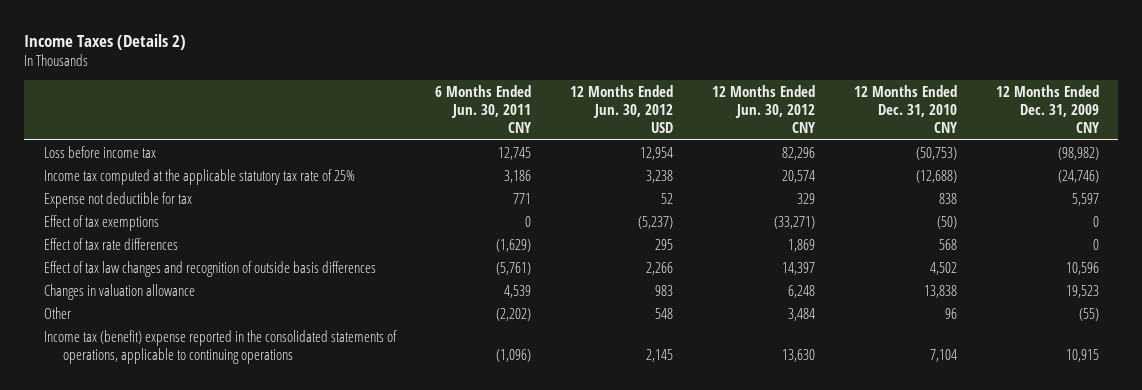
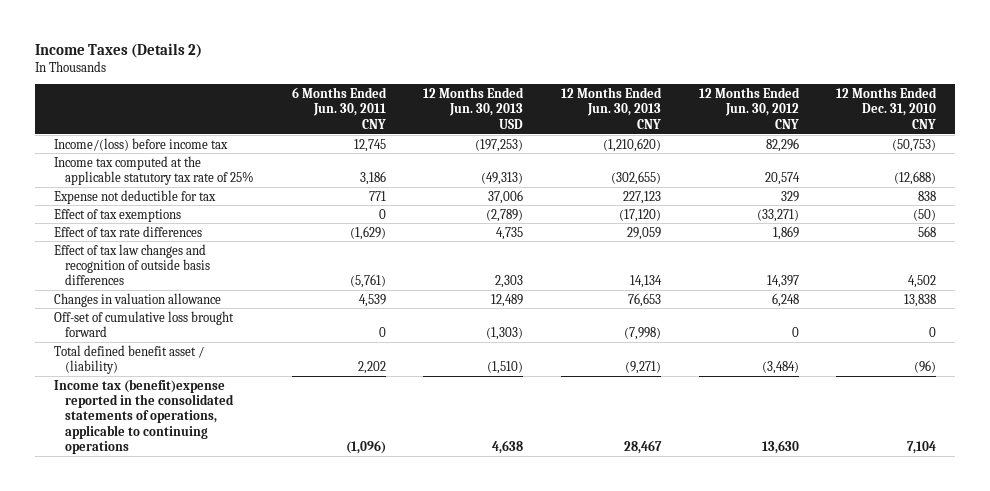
- | 6 Months Ended Jun. 30, 2011 CNY | 12 Months Ended Jun. 30, 2012 USD | 12 Months Ended Jun. 30, 2012 CNY | 12 Months Ended Dec. 31, 2010 CNY | 12 Months Ended Dec. 31, 2009 CNY
+ | 6 Months Ended Jun. 30, 2011 CNY | 12 Months Ended Jun. 30, 2013 USD | 12 Months Ended Jun. 30, 2013 CNY | 12 Months Ended Jun. 30, 2012 CNY | 12 Months Ended Dec. 31, 2010 CNY
- Loss before income tax | 12,745 | 12,954 | 82,296 | (50,753) | (98,982)
+ Income/(loss) before income tax | 12,745 | (197,253) | (1,210,620) | 82,296 | (50,753)
- Other | (2,202) | 548 | 3,484 | 96 | (55)
- Income tax (benefit) expense reported in the consolidated statements of operations, applicable to continuing operations | (1,096) | 2,145 | 13,630 | 7,104 | 10,915
+ Off-set of cumulative loss brought forward | 0 | (1,303) | (7,998) | 0 | 0
+ Total defined benefit asset / (liability) | 2,202 | (1,510) | (9,271) | (3,484) | (96)
+ Income tax (benefit)expense reported in the consolidated statements of operations, applicable to continuing operations | (1,096) | 4,638 | 28,467 | 13,630 | 7,104

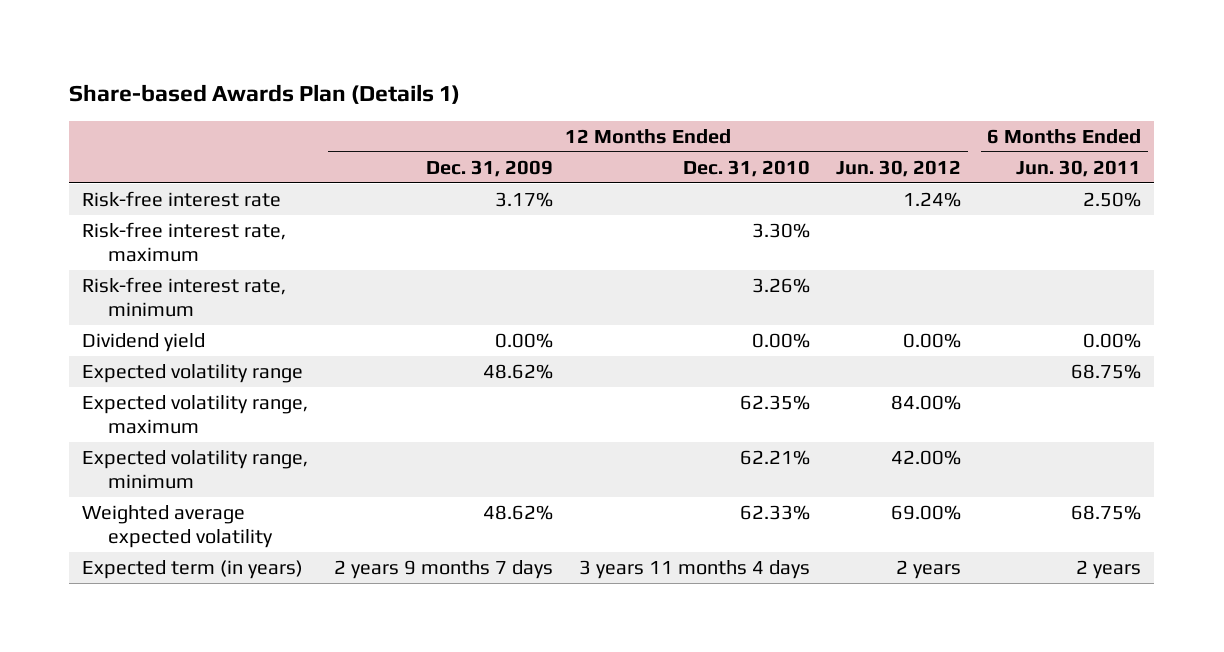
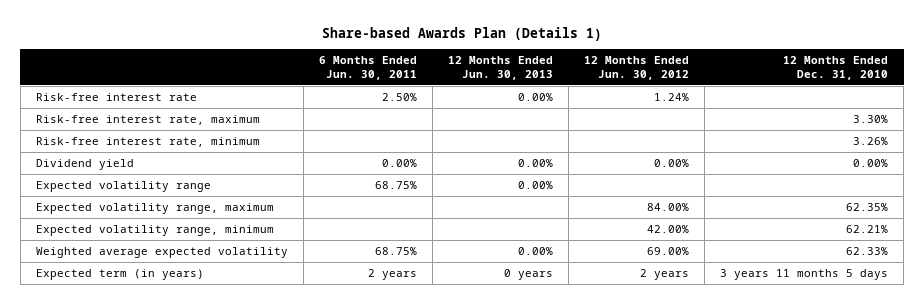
- | 12 Months Ended Dec. 31, 2009 | 12 Months Ended Dec. 31, 2010 | 12 Months Ended Jun. 30, 2012 | 6 Months Ended Jun. 30, 2011
+ | 6 Months Ended Jun. 30, 2011 | 12 Months Ended Jun. 30, 2013 | 12 Months Ended Jun. 30, 2012 | 12 Months Ended Dec. 31, 2010
- Expected term (in years) | 2 years 9 months 7 days | 3 years 11 months 4 days | 2 years | 2 years
+ Expected term (in years) | 2 years | 0 years | 2 years | 3 years 11 months 5 days

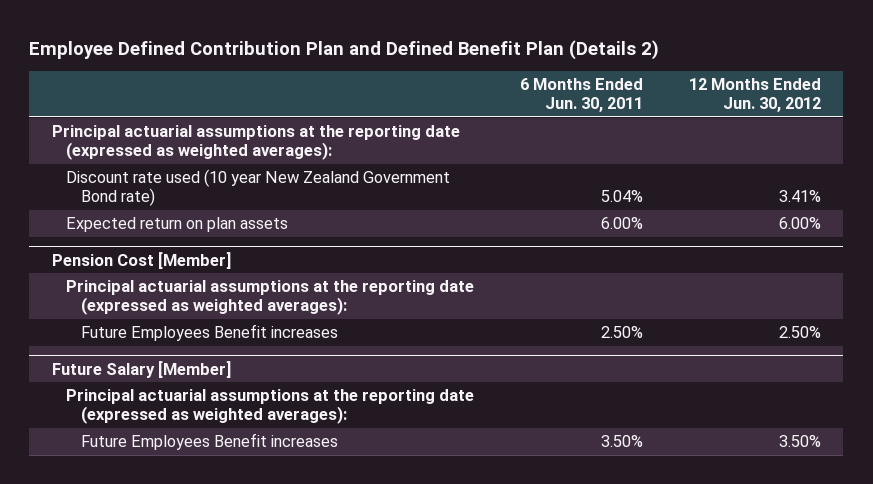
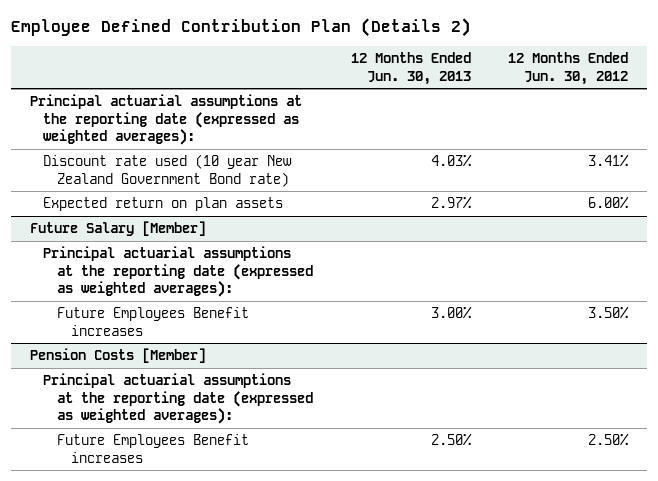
- Employee Defined Contribution Plan and Defined Benefit Plan (Details 2)
+ Employee Defined Contribution Plan (Details 2)
- | 6 Months Ended Jun. 30, 2011 | 12 Months Ended Jun. 30, 2012
+ | 12 Months Ended Jun. 30, 2013 | 12 Months Ended Jun. 30, 2012
- Pension Cost [Member]
- Principal actuarial assumptions at the reporting date (expressed as weighted averages):
- Future Employees Benefit increases | 2.50% | 2.50%
+ Pension Costs [Member]
+ Principal actuarial assumptions at the reporting date (expressed as weighted averages):
+ Future Employees Benefit increases | 2.50% | 2.50%

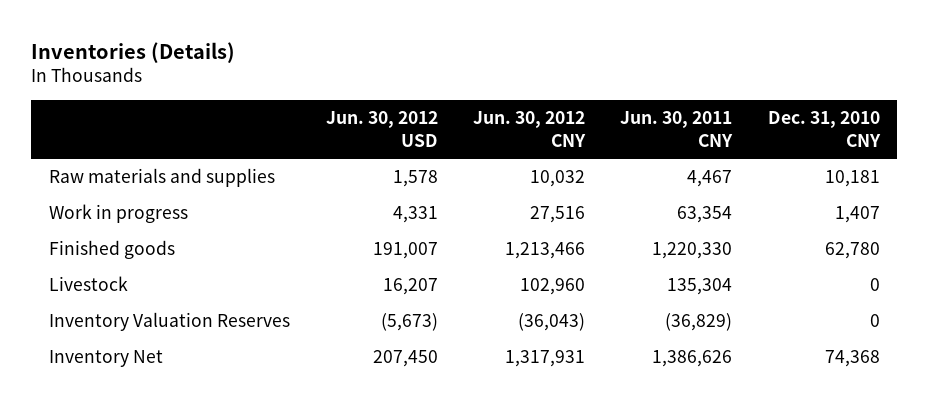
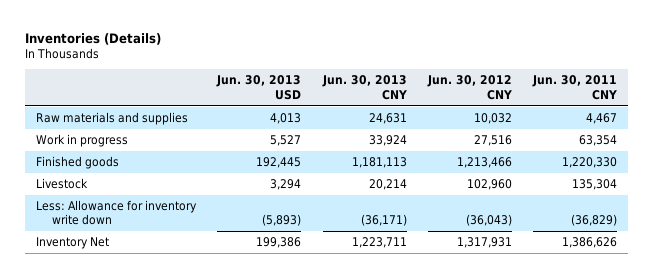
- | Jun. 30, 2012 USD | Jun. 30, 2012 CNY | Jun. 30, 2011 CNY | Dec. 31, 2010 CNY
+ | Jun. 30, 2013 USD | Jun. 30, 2013 CNY | Jun. 30, 2012 CNY | Jun. 30, 2011 CNY
- Inventory Valuation Reserves | (5,673) | (36,043) | (36,829) | 0
+ Less: Allowance for inventory write down | (5,893) | (36,171) | (36,043) | (36,829)

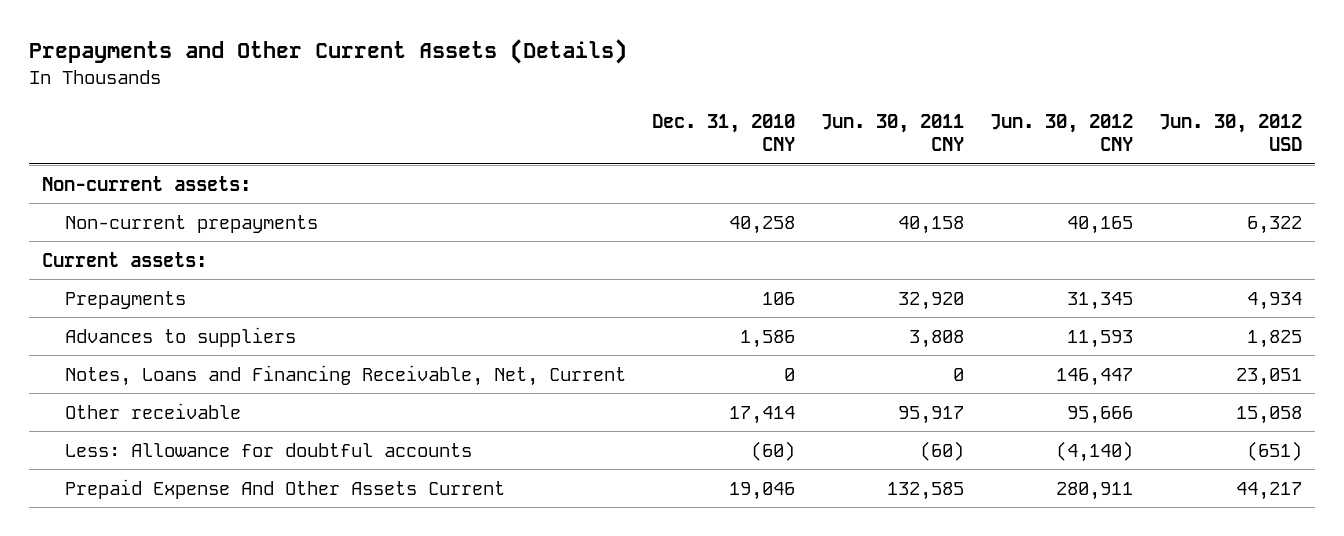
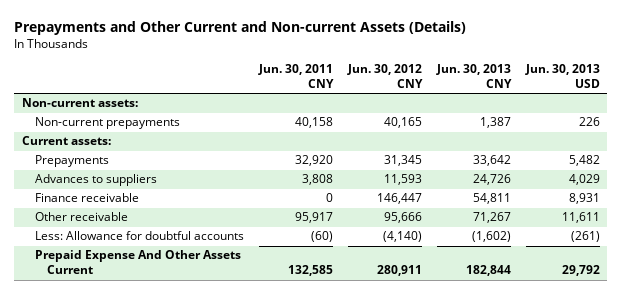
- Prepayments and Other Current Assets (Details)
+ Prepayments and Other Current and Non-current Assets (Details)
- | Dec. 31, 2010 CNY | Jun. 30, 2011 CNY | Jun. 30, 2012 CNY | Jun. 30, 2012 USD
+ | Jun. 30, 2011 CNY | Jun. 30, 2012 CNY | Jun. 30, 2013 CNY | Jun. 30, 2013 USD
- Notes, Loans and Financing Receivable, Net, Current | 0 | 0 | 146,447 | 23,051
+ Finance receivable | 0 | 146,447 | 54,811 | 8,931

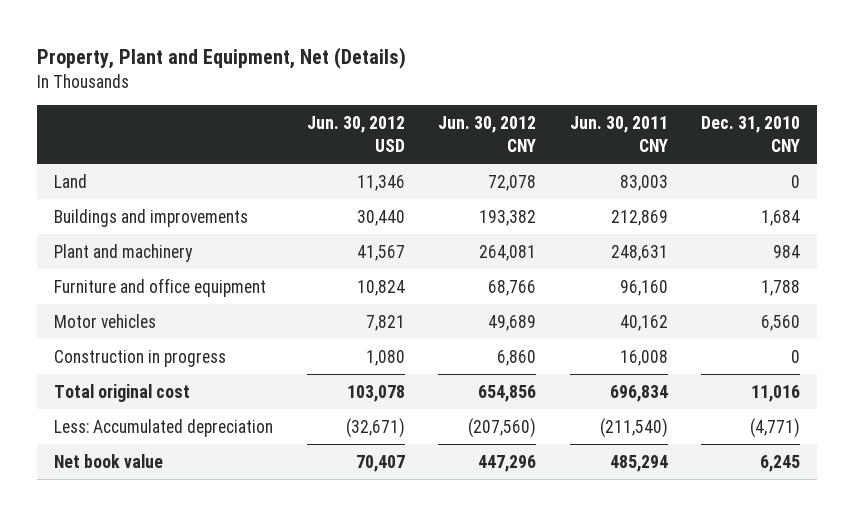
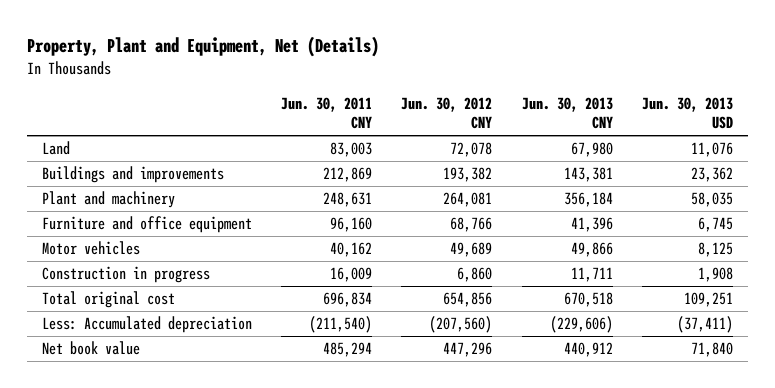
- | Jun. 30, 2012 USD | Jun. 30, 2012 CNY | Jun. 30, 2011 CNY | Dec. 31, 2010 CNY
+ | Jun. 30, 2011 CNY | Jun. 30, 2012 CNY | Jun. 30, 2013 CNY | Jun. 30, 2013 USD
- Construction in progress | 1,080 | 6,860 | 16,008 | 0
+ Construction in progress | 16,009 | 6,860 | 11,711 | 1,908

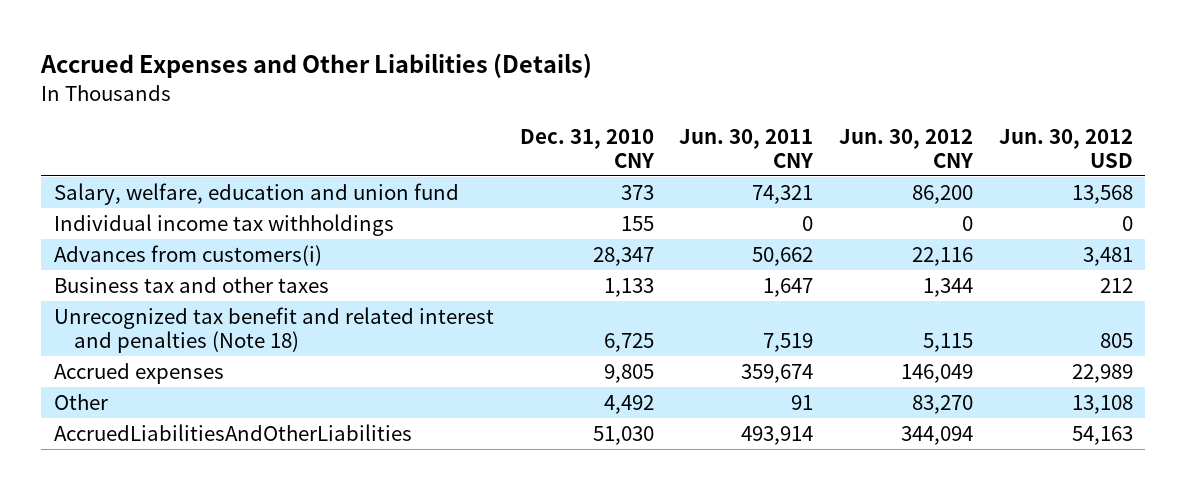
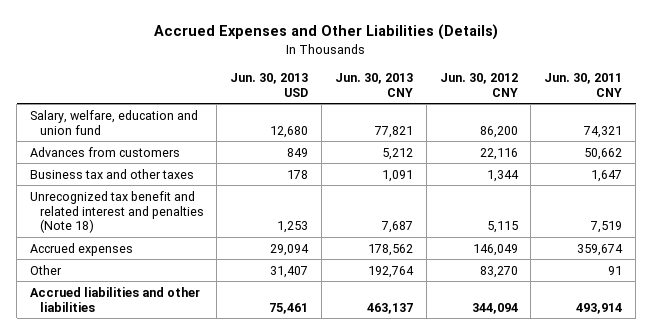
- | Dec. 31, 2010 CNY | Jun. 30, 2011 CNY | Jun. 30, 2012 CNY | Jun. 30, 2012 USD
+ | Jun. 30, 2013 USD | Jun. 30, 2013 CNY | Jun. 30, 2012 CNY | Jun. 30, 2011 CNY
- Individual income tax withholdings | 155 | 0 | 0 | 0
- Advances from customers(i) | 28,347 | 50,662 | 22,116 | 3,481
+ Advances from customers | 849 | 5,212 | 22,116 | 50,662
- AccruedLiabilitiesAndOtherLiabilities | 51,030 | 493,914 | 344,094 | 54,163
+ Accrued liabilities and other liabilities | 75,461 | 463,137 | 344,094 | 493,914

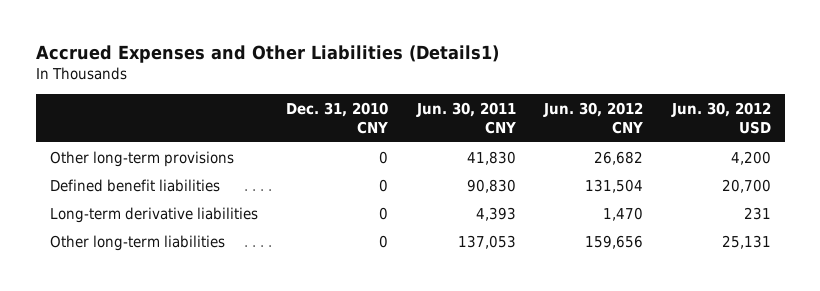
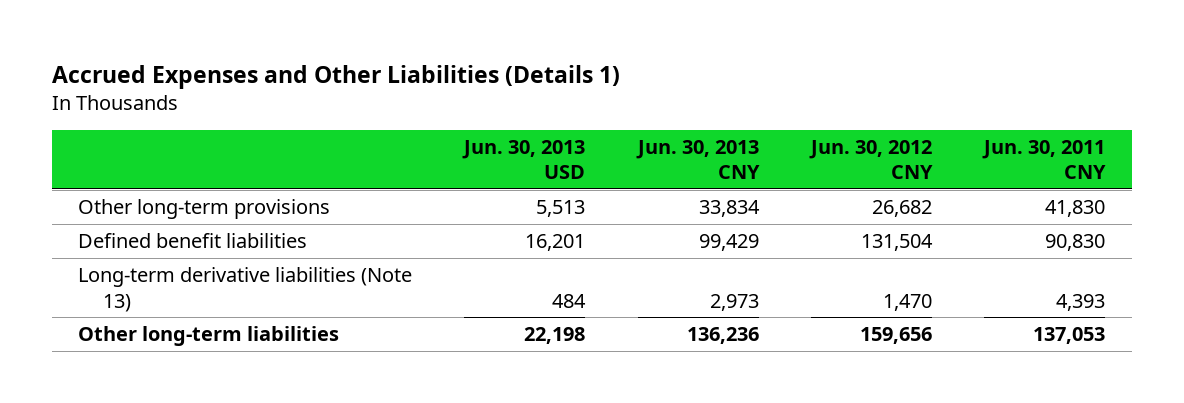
- Accrued Expenses and Other Liabilities (Details1)
+ Accrued Expenses and Other Liabilities (Details 1)
- | Dec. 31, 2010 CNY | Jun. 30, 2011 CNY | Jun. 30, 2012 CNY | Jun. 30, 2012 USD
+ | Jun. 30, 2013 USD | Jun. 30, 2013 CNY | Jun. 30, 2012 CNY | Jun. 30, 2011 CNY
- Long-term derivative liabilities | 0 | 4,393 | 1,470 | 231
+ Long-term derivative liabilities (Note 13) | 484 | 2,973 | 1,470 | 4,393

